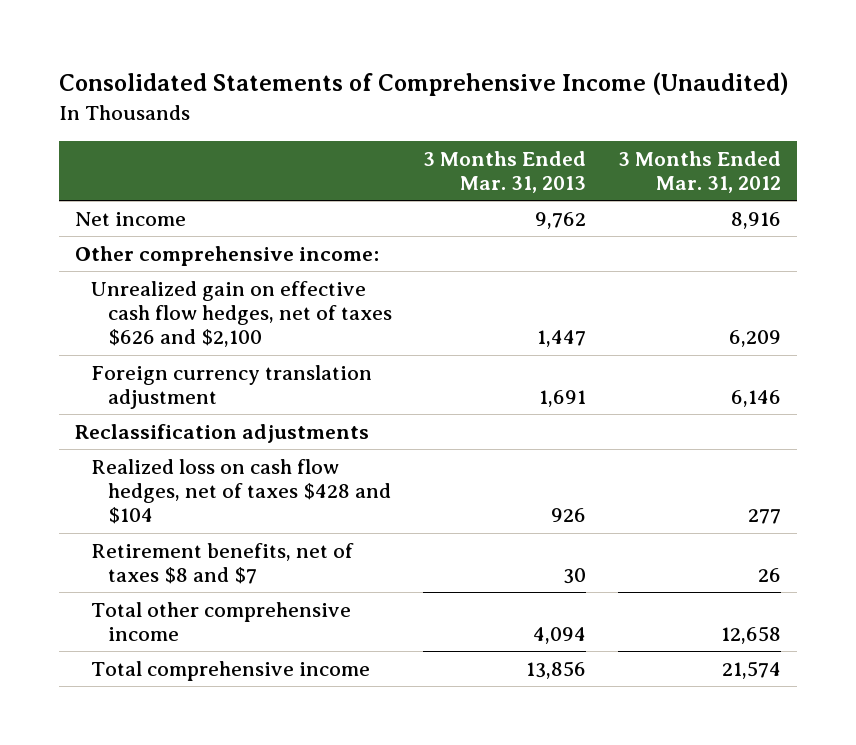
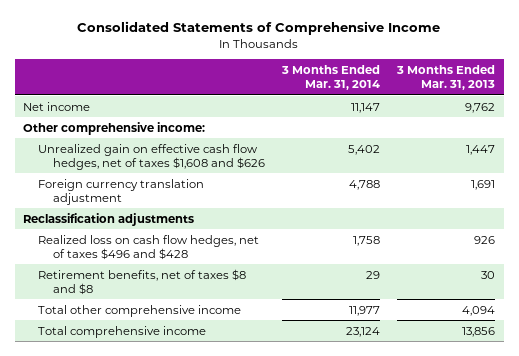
- Consolidated Statements of Comprehensive Income (Unaudited)
+ Consolidated Statements of Comprehensive Income
- | 3 Months Ended Mar. 31, 2013 | 3 Months Ended Mar. 31, 2012
+ | 3 Months Ended Mar. 31, 2014 | 3 Months Ended Mar. 31, 2013
- Unrealized gain on effective cash flow hedges, net of taxes $626 and $2,100 | 1,447 | 6,209
+ Unrealized gain on effective cash flow hedges, net of taxes $1,608 and $626 | 5,402 | 1,447
- Realized loss on cash flow hedges, net of taxes $428 and $104 | 926 | 277
- Retirement benefits, net of taxes $8 and $7 | 30 | 26
+ Realized loss on cash flow hedges, net of taxes $496 and $428 | 1,758 | 926
+ Retirement benefits, net of taxes $8 and $8 | 29 | 30

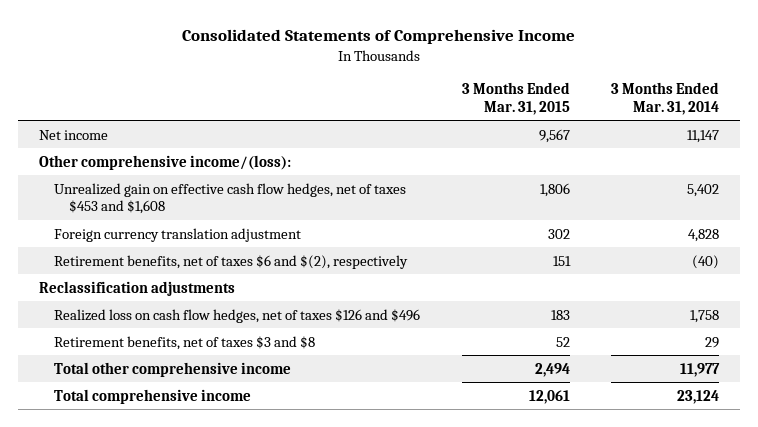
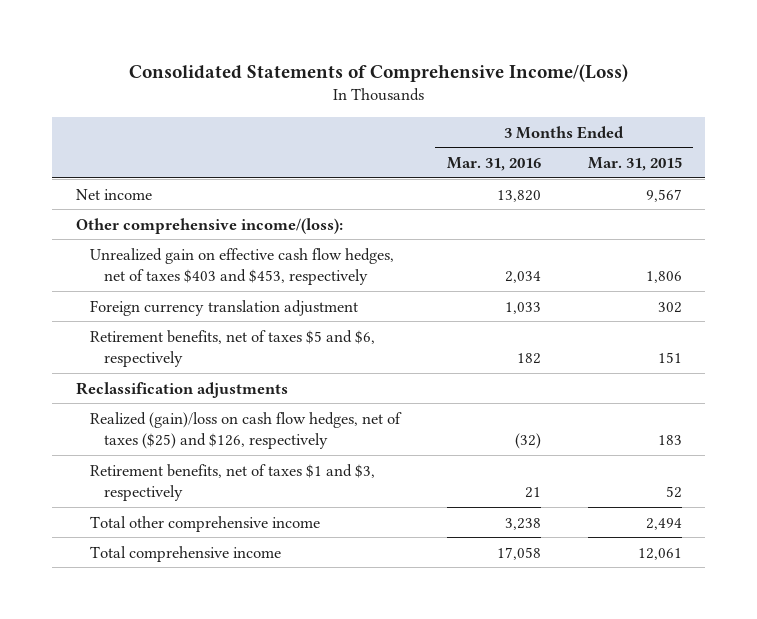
- Consolidated Statements of Comprehensive Income
+ Consolidated Statements of Comprehensive Income/(Loss)
- | 3 Months Ended Mar. 31, 2015 | 3 Months Ended Mar. 31, 2014
+ | 3 Months Ended Mar. 31, 2016 | 3 Months Ended Mar. 31, 2015
- Unrealized gain on effective cash flow hedges, net of taxes $453 and $1,608 | 1,806 | 5,402
+ Unrealized gain on effective cash flow hedges, net of taxes $403 and $453, respectively | 2,034 | 1,806
- Retirement benefits, net of taxes $6 and $(2), respectively | 151 | (40)
+ Retirement benefits, net of taxes $5 and $6, respectively | 182 | 151
- Realized loss on cash flow hedges, net of taxes $126 and $496 | 183 | 1,758
- Retirement benefits, net of taxes $3 and $8 | 52 | 29
+ Realized (gain)/loss on cash flow hedges, net of taxes ($25) and $126, respectively | (32) | 183
+ Retirement benefits, net of taxes $1 and $3, respectively | 21 | 52

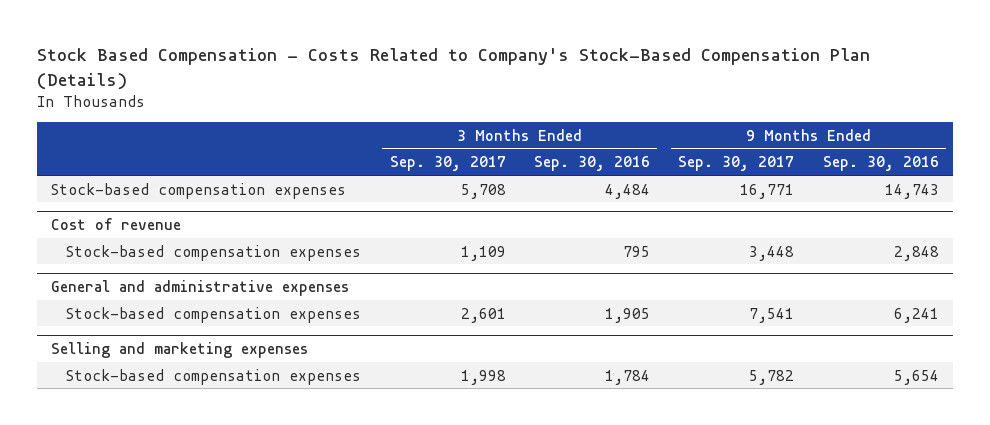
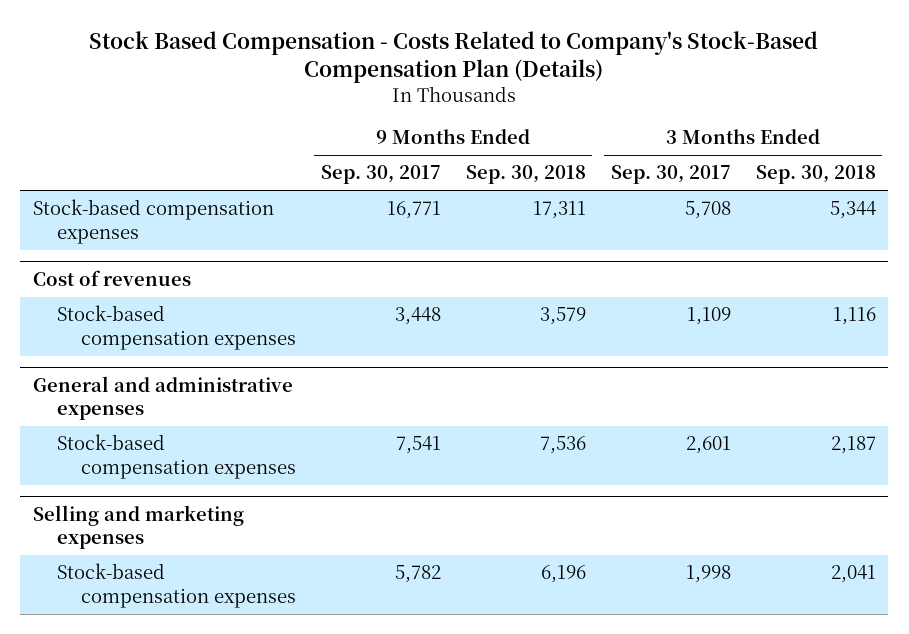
- | 3 Months Ended Sep. 30, 2017 | 3 Months Ended Sep. 30, 2016 | 9 Months Ended Sep. 30, 2017 | 9 Months Ended Sep. 30, 2016
+ | 9 Months Ended Sep. 30, 2017 | 9 Months Ended Sep. 30, 2018 | 3 Months Ended Sep. 30, 2017 | 3 Months Ended Sep. 30, 2018
- Cost of revenue
+ Cost of revenues

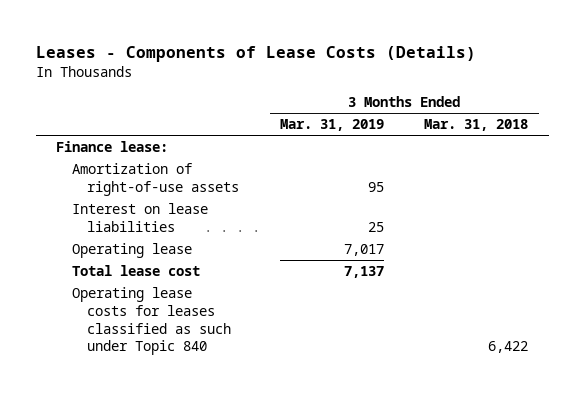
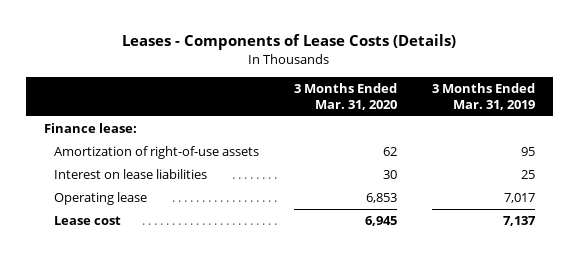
- | 3 Months Ended Mar. 31, 2019 | 3 Months Ended Mar. 31, 2018
+ | 3 Months Ended Mar. 31, 2020 | 3 Months Ended Mar. 31, 2019
- Total lease cost | 7,137 |
- Operating lease costs for leases classified as such under Topic 840 | | 6,422
+ Lease cost | 6,945 | 7,137

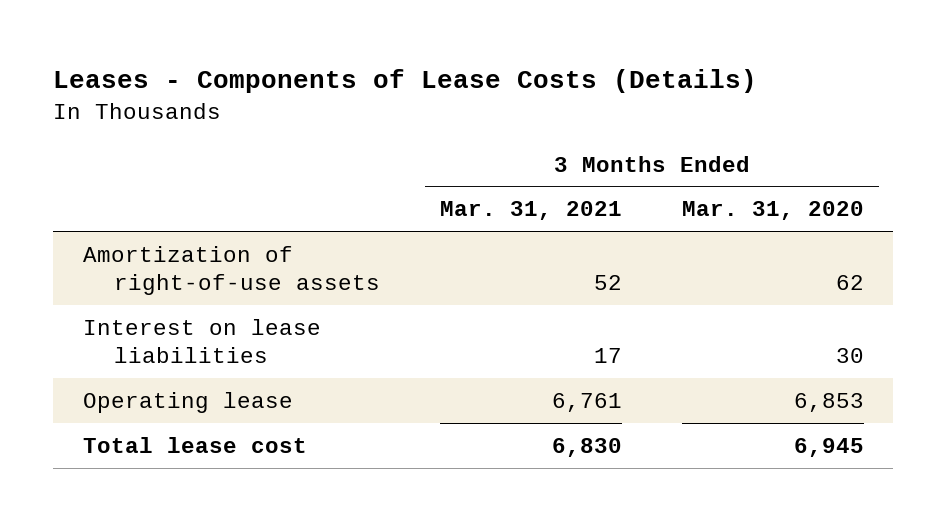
- | 3 Months Ended Mar. 31, 2020 | 3 Months Ended Mar. 31, 2019
+ | 3 Months Ended Mar. 31, 2021 | 3 Months Ended Mar. 31, 2020
- Finance lease:
- Lease cost | 6,945 | 7,137
+ Total lease cost | 6,830 | 6,945

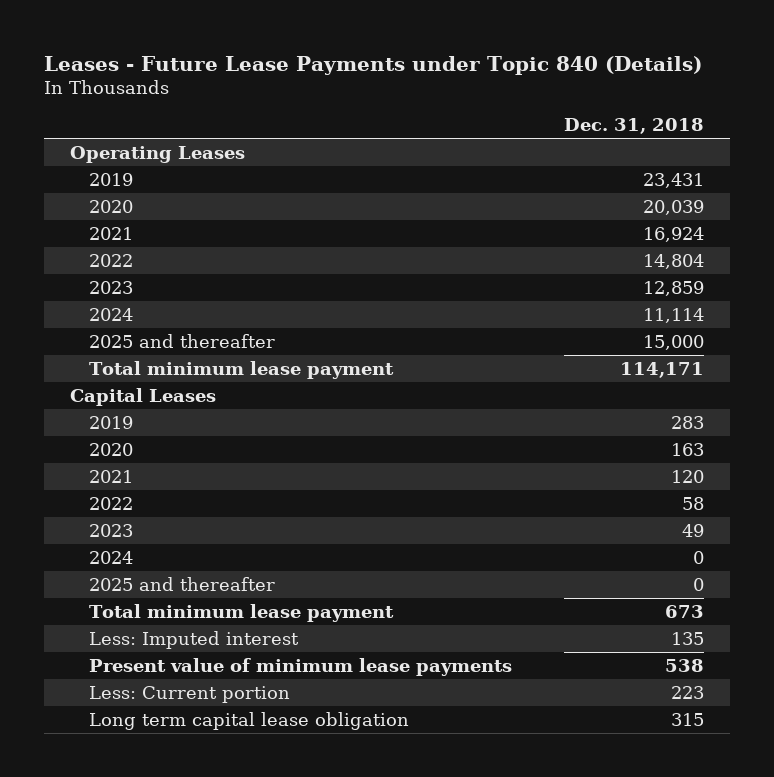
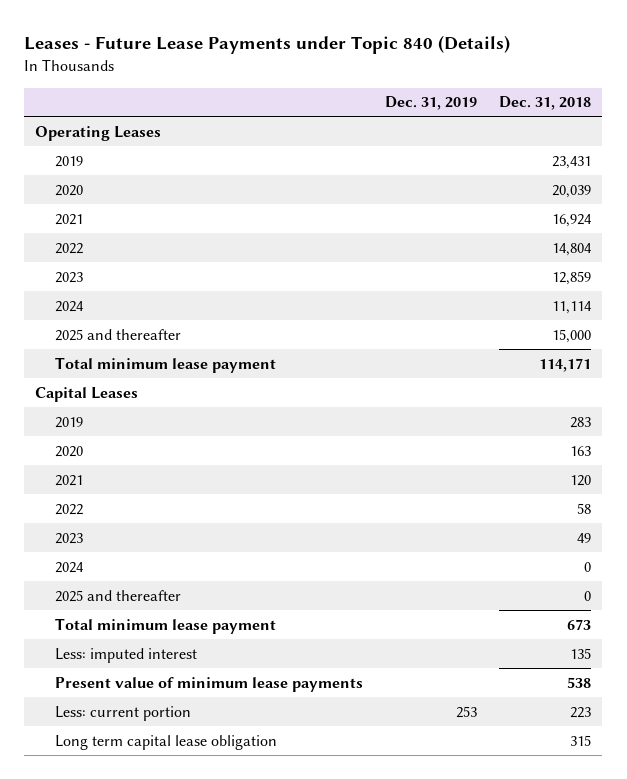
- | Dec. 31, 2018
+ | Dec. 31, 2019 | Dec. 31, 2018
- Less: Imputed interest | 135
+ Less: imputed interest | | 135
- Less: Current portion | 223
+ Less: current portion | 253 | 223

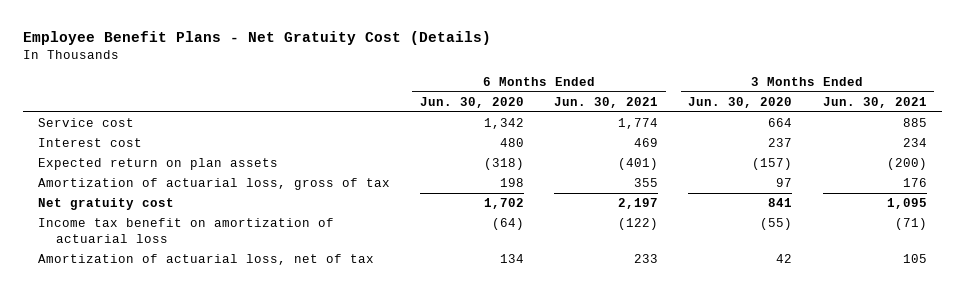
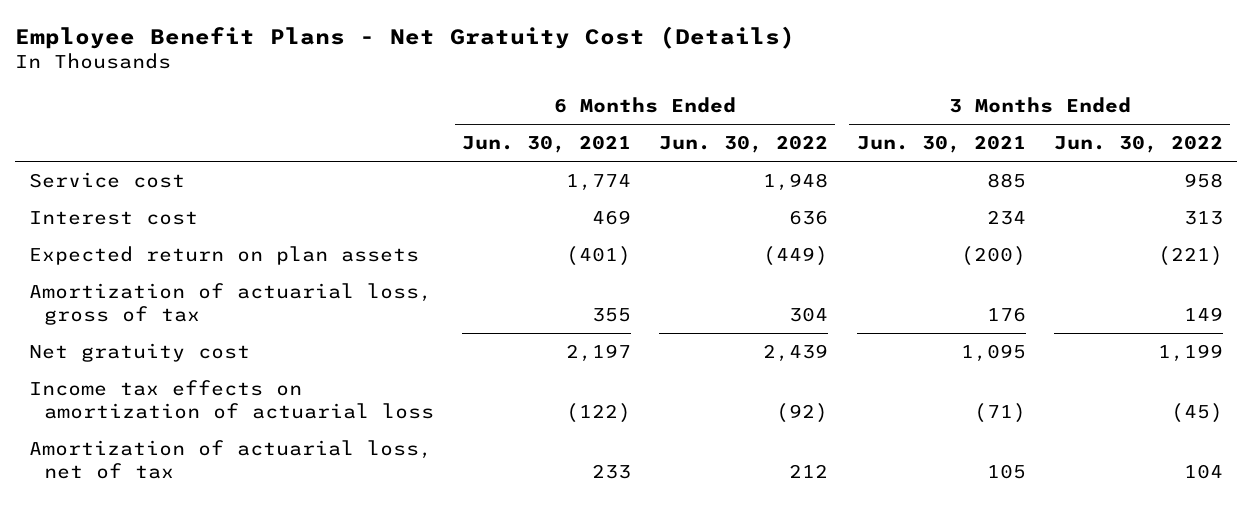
- | 6 Months Ended Jun. 30, 2020 | 6 Months Ended Jun. 30, 2021 | 3 Months Ended Jun. 30, 2020 | 3 Months Ended Jun. 30, 2021
+ | 6 Months Ended Jun. 30, 2021 | 6 Months Ended Jun. 30, 2022 | 3 Months Ended Jun. 30, 2021 | 3 Months Ended Jun. 30, 2022
- Income tax benefit on amortization of actuarial loss | (64) | (122) | (55) | (71)
+ Income tax effects on amortization of actuarial loss | (122) | (92) | (71) | (45)

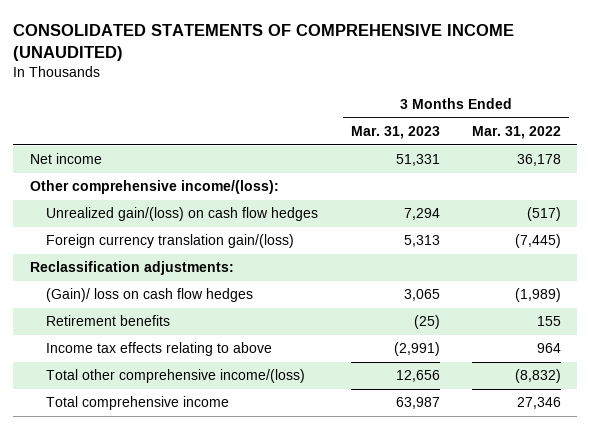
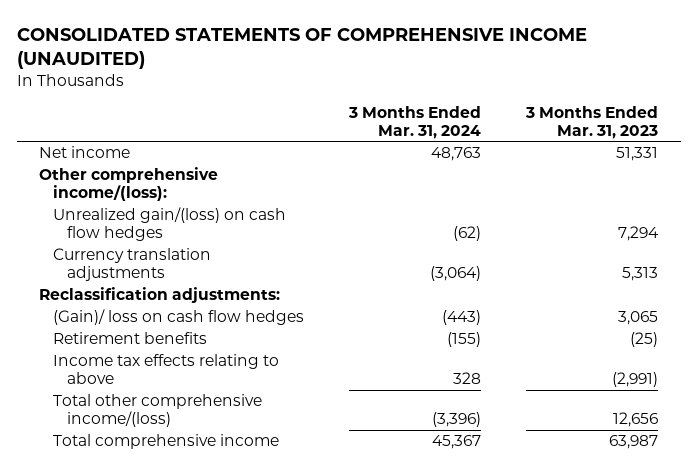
- | 3 Months Ended Mar. 31, 2023 | 3 Months Ended Mar. 31, 2022
+ | 3 Months Ended Mar. 31, 2024 | 3 Months Ended Mar. 31, 2023
- Foreign currency translation gain/(loss) | 5,313 | (7,445)
+ Currency translation adjustments | (3,064) | 5,313

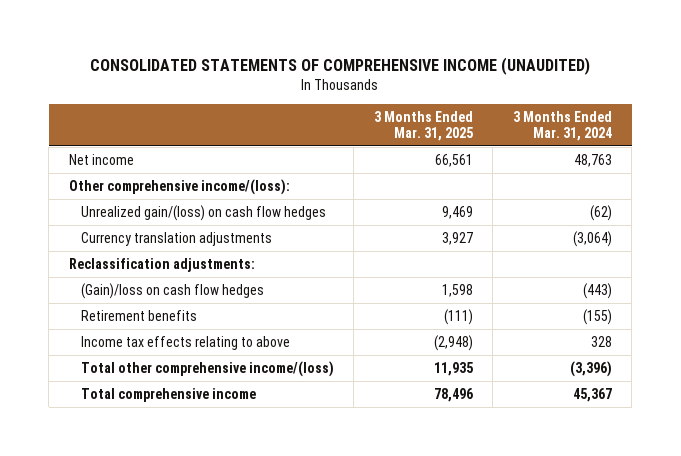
- | 3 Months Ended Mar. 31, 2024 | 3 Months Ended Mar. 31, 2023
+ | 3 Months Ended Mar. 31, 2025 | 3 Months Ended Mar. 31, 2024
- (Gain)/ loss on cash flow hedges | (443) | 3,065
+ (Gain)/loss on cash flow hedges | 1,598 | (443)

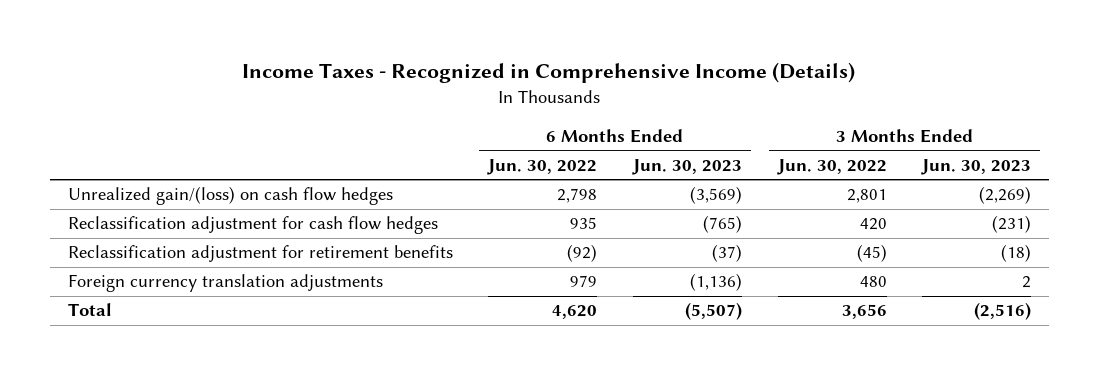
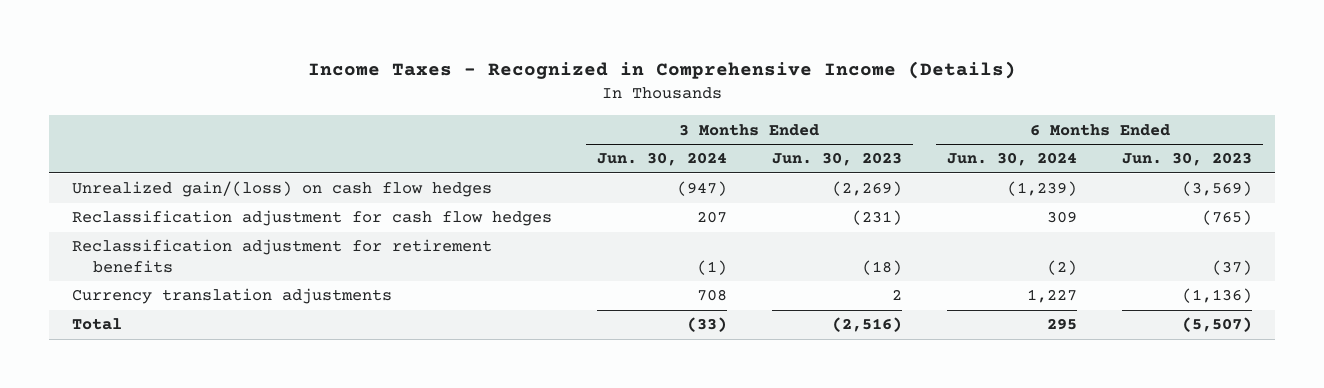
- | 6 Months Ended Jun. 30, 2022 | 6 Months Ended Jun. 30, 2023 | 3 Months Ended Jun. 30, 2022 | 3 Months Ended Jun. 30, 2023
+ | 3 Months Ended Jun. 30, 2024 | 3 Months Ended Jun. 30, 2023 | 6 Months Ended Jun. 30, 2024 | 6 Months Ended Jun. 30, 2023
- Foreign currency translation adjustments | 979 | (1,136) | 480 | 2
+ Currency translation adjustments | 708 | 2 | 1,227 | (1,136)

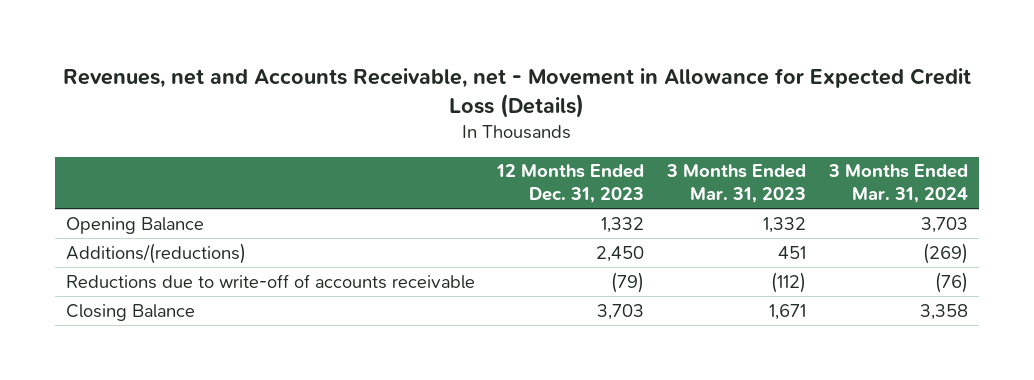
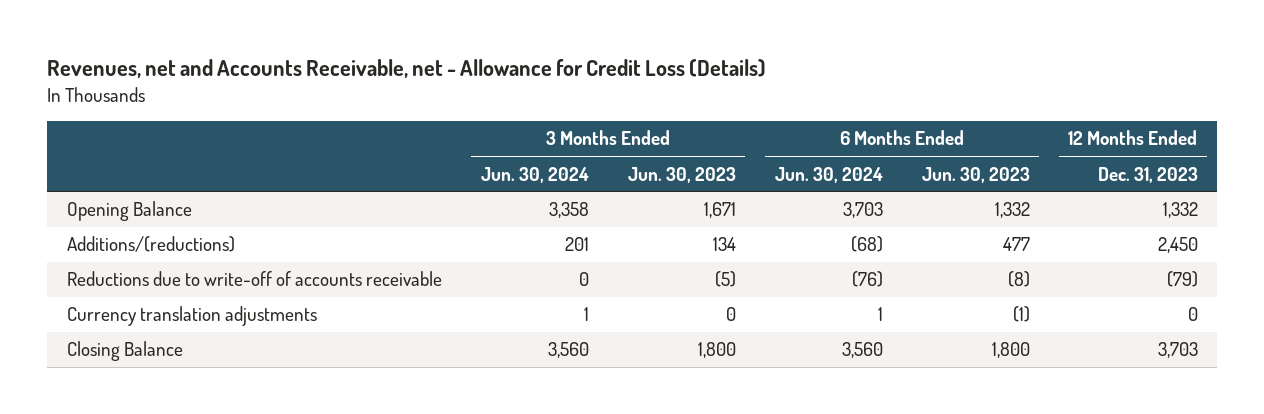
- Revenues, net and Accounts Receivable, net - Movement in Allowance for Expected Credit Loss (Details)
+ Revenues, net and Accounts Receivable, net - Allowance for Credit Loss (Details)
- | 12 Months Ended Dec. 31, 2023 | 3 Months Ended Mar. 31, 2023 | 3 Months Ended Mar. 31, 2024
+ | 3 Months Ended Jun. 30, 2024 | 3 Months Ended Jun. 30, 2023 | 6 Months Ended Jun. 30, 2024 | 6 Months Ended Jun. 30, 2023 | 12 Months Ended Dec. 31, 2023
+ Currency translation adjustments | 1 | 0 | 1 | (1) | 0

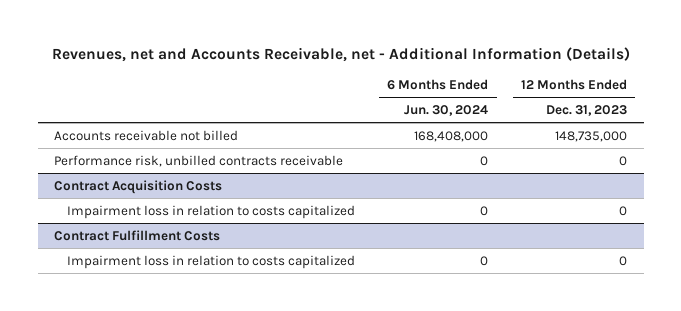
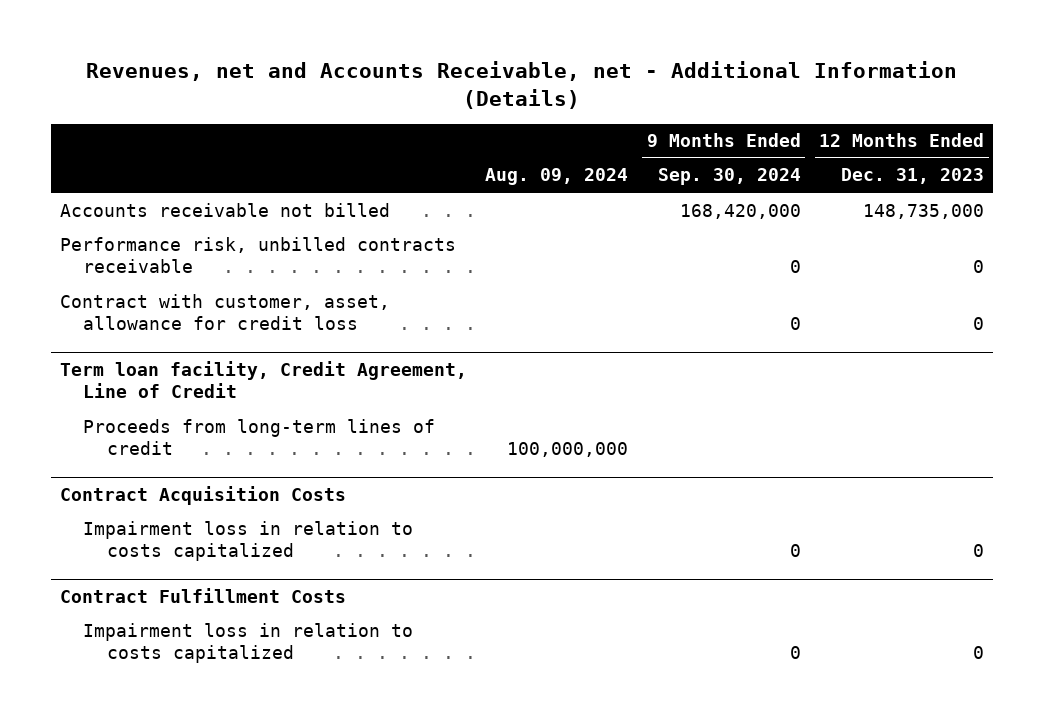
- | 6 Months Ended Jun. 30, 2024 | 12 Months Ended Dec. 31, 2023
+ | Aug. 09, 2024 | 9 Months Ended Sep. 30, 2024 | 12 Months Ended Dec. 31, 2023
+ Contract with customer, asset, allowance for credit loss | | 0 | 0
+ Term loan facility, Credit Agreement, Line of Credit
+ Proceeds from long-term lines of credit | 100,000,000 | |

